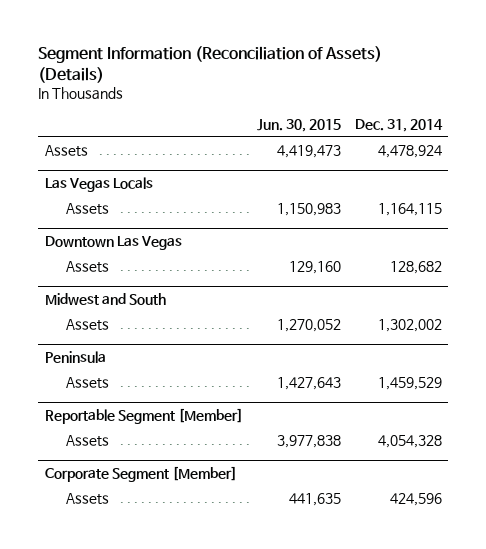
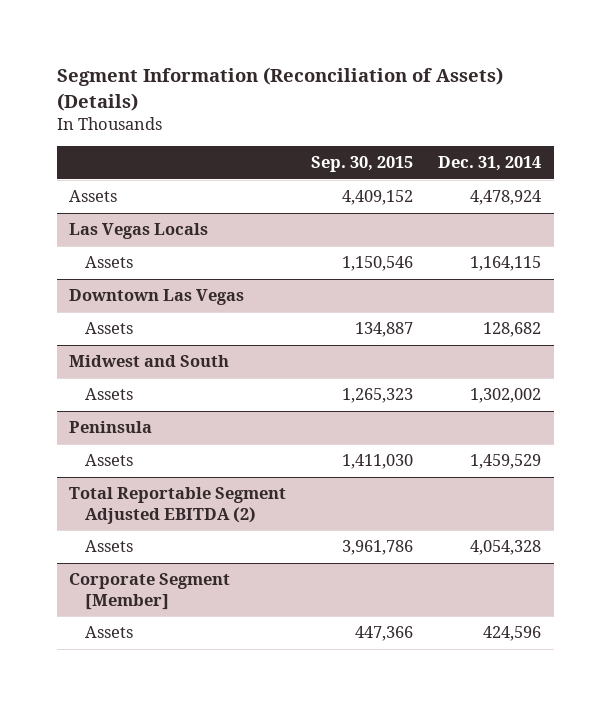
- | Jun. 30, 2015 | Dec. 31, 2014
+ | Sep. 30, 2015 | Dec. 31, 2014
- Reportable Segment [Member]
+ Total Reportable Segment Adjusted EBITDA (2)

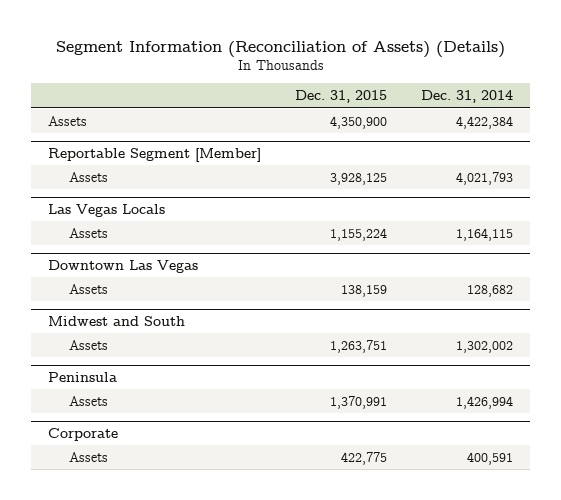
- | Sep. 30, 2015 | Dec. 31, 2014
+ | Dec. 31, 2015 | Dec. 31, 2014
- Assets | 4,409,152 | 4,478,924
+ Assets | 4,350,900 | 4,422,384
+ Reportable Segment [Member]
+ Assets | 3,928,125 | 4,021,793
@ Peninsula
- Assets | 1,411,030 | 1,459,529
- Total Reportable Segment Adjusted EBITDA (2)
- Assets | 3,961,786 | 4,054,328
- Corporate Segment [Member]
- Assets | 447,366 | 424,596
@ Peninsula
+ Assets | 1,370,991 | 1,426,994
+ Corporate
+ Assets | 422,775 | 400,591

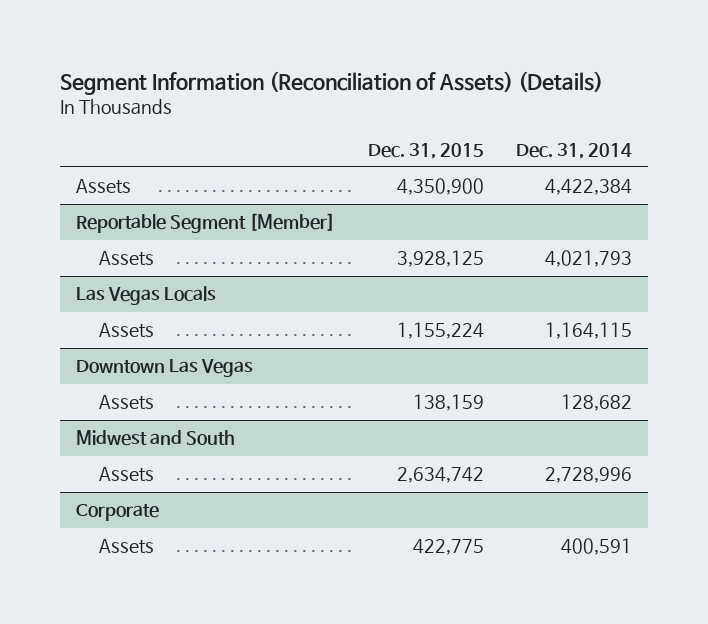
@ Midwest and South
- Assets | 1,263,751 | 1,302,002
- Peninsula
- Assets | 1,370,991 | 1,426,994
@ Midwest and South
+ Assets | 2,634,742 | 2,728,996

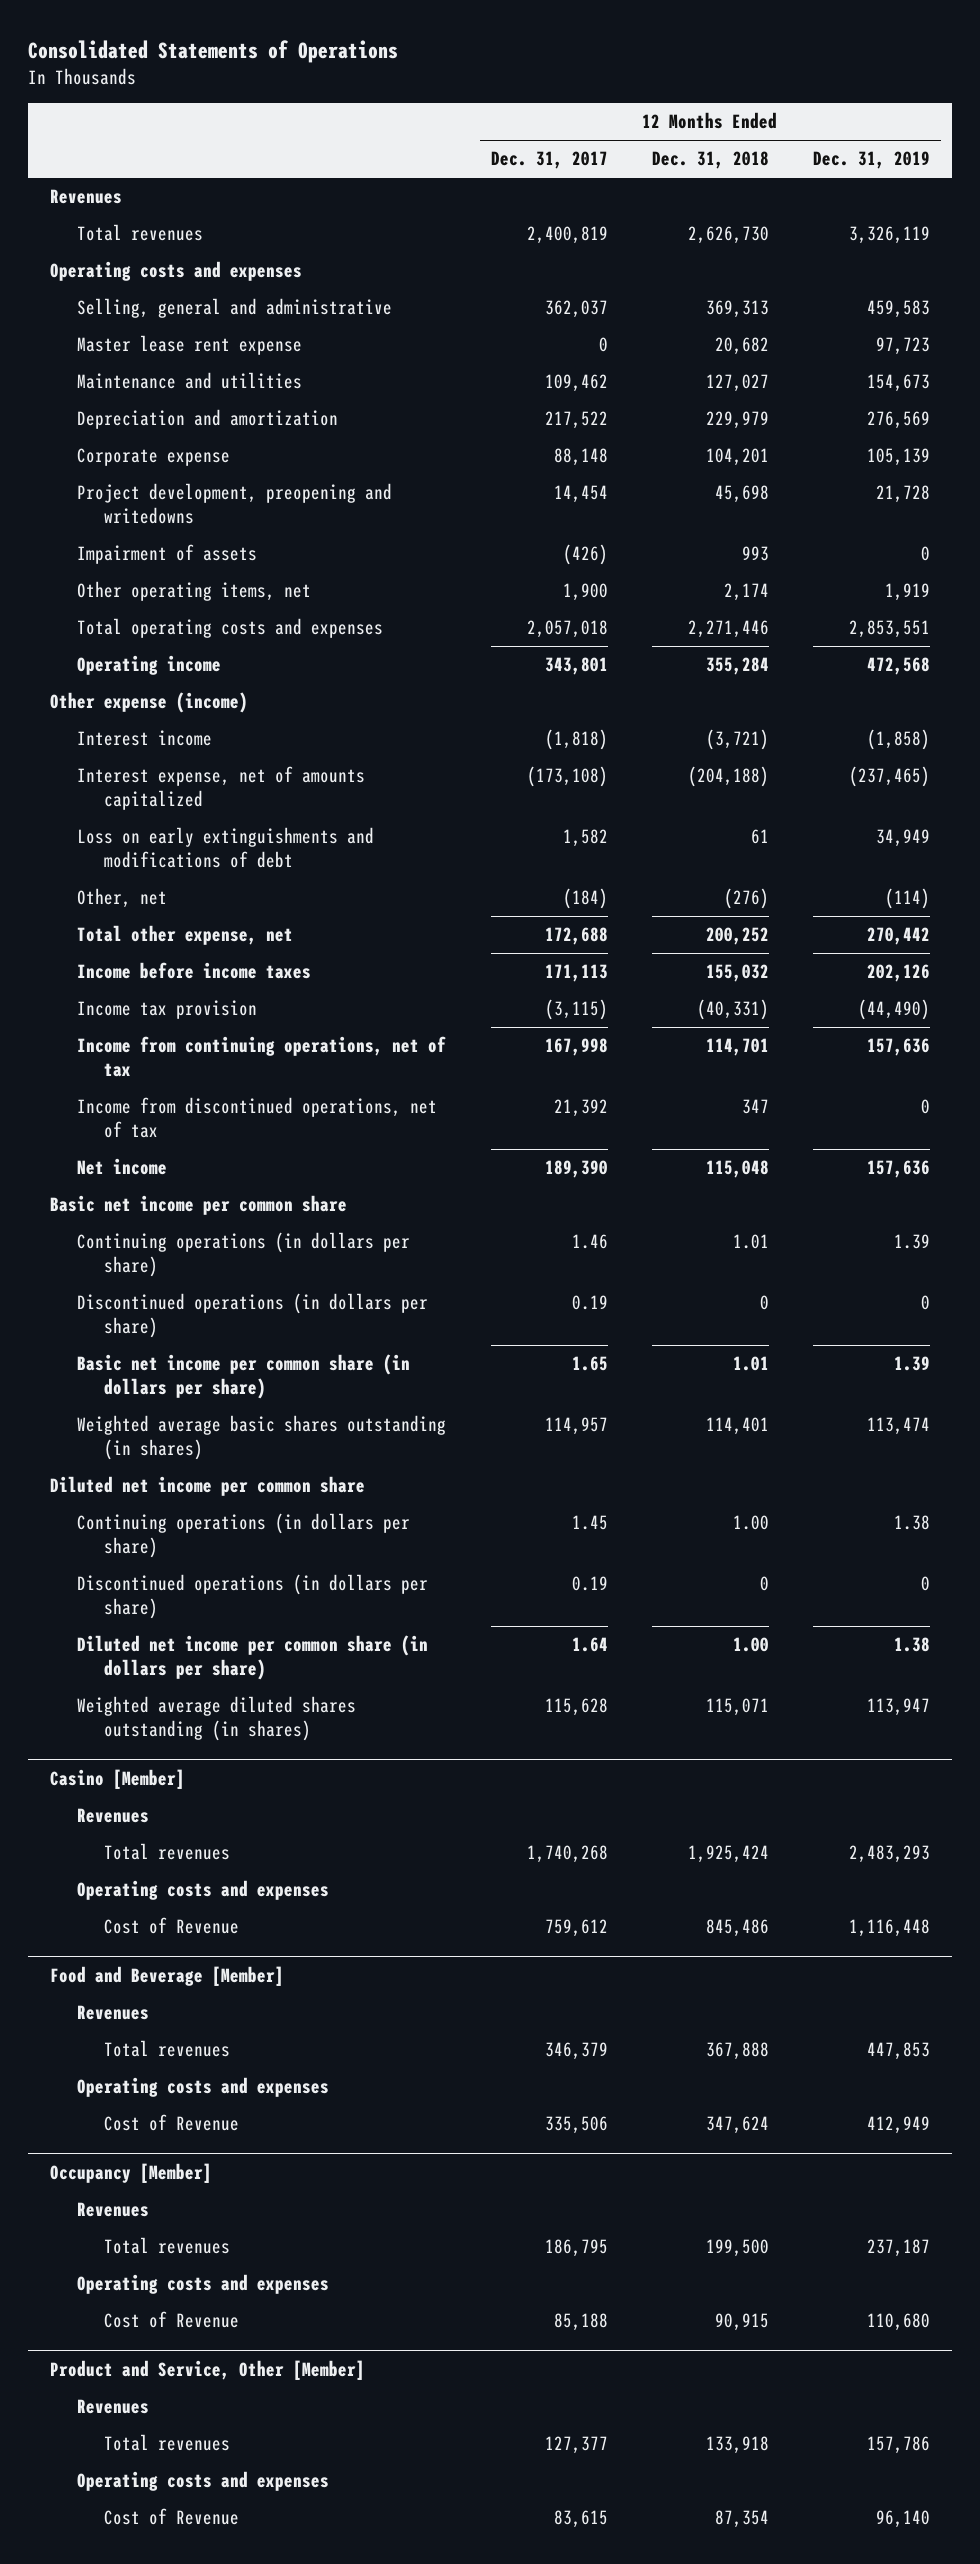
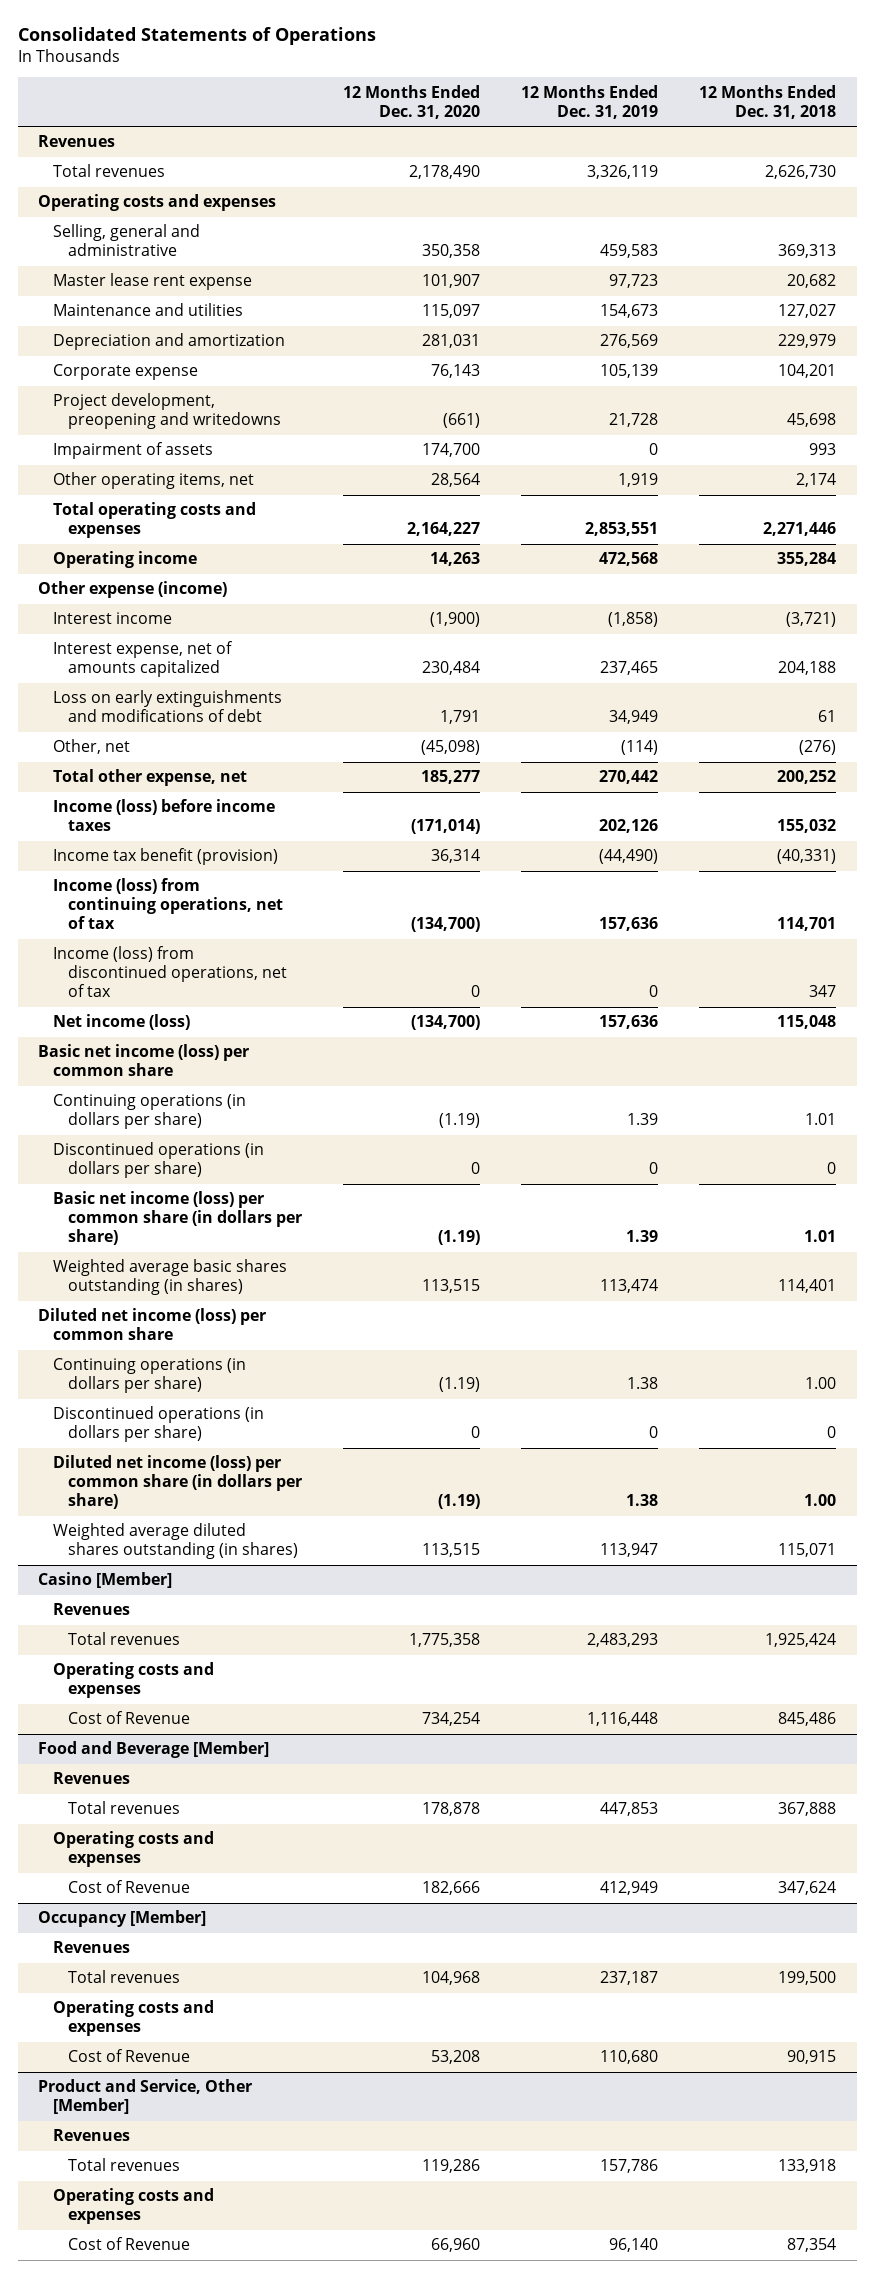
- | 12 Months Ended Dec. 31, 2017 | 12 Months Ended Dec. 31, 2018 | 12 Months Ended Dec. 31, 2019
+ | 12 Months Ended Dec. 31, 2020 | 12 Months Ended Dec. 31, 2019 | 12 Months Ended Dec. 31, 2018
- Interest expense, net of amounts capitalized | (173,108) | (204,188) | (237,465)
+ Interest expense, net of amounts capitalized | 230,484 | 237,465 | 204,188
- Income before income taxes | 171,113 | 155,032 | 202,126
- Income tax provision | (3,115) | (40,331) | (44,490)
- Income from continuing operations, net of tax | 167,998 | 114,701 | 157,636
- Income from discontinued operations, net of tax | 21,392 | 347 | 0
- Net income | 189,390 | 115,048 | 157,636
- Basic net income per common share
+ Income (loss) before income taxes | (171,014) | 202,126 | 155,032
+ Income tax benefit (provision) | 36,314 | (44,490) | (40,331)
+ Income (loss) from continuing operations, net of tax | (134,700) | 157,636 | 114,701
+ Income (loss) from discontinued operations, net of tax | 0 | 0 | 347
+ Net income (loss) | (134,700) | 157,636 | 115,048
+ Basic net income (loss) per common share
- Basic net income per common share (in dollars per share) | 1.65 | 1.01 | 1.39
+ Basic net income (loss) per common share (in dollars per share) | (1.19) | 1.39 | 1.01
- Diluted net income per common share
+ Diluted net income (loss) per common share
- Diluted net income per common share (in dollars per share) | 1.64 | 1.00 | 1.38
+ Diluted net income (loss) per common share (in dollars per share) | (1.19) | 1.38 | 1.00

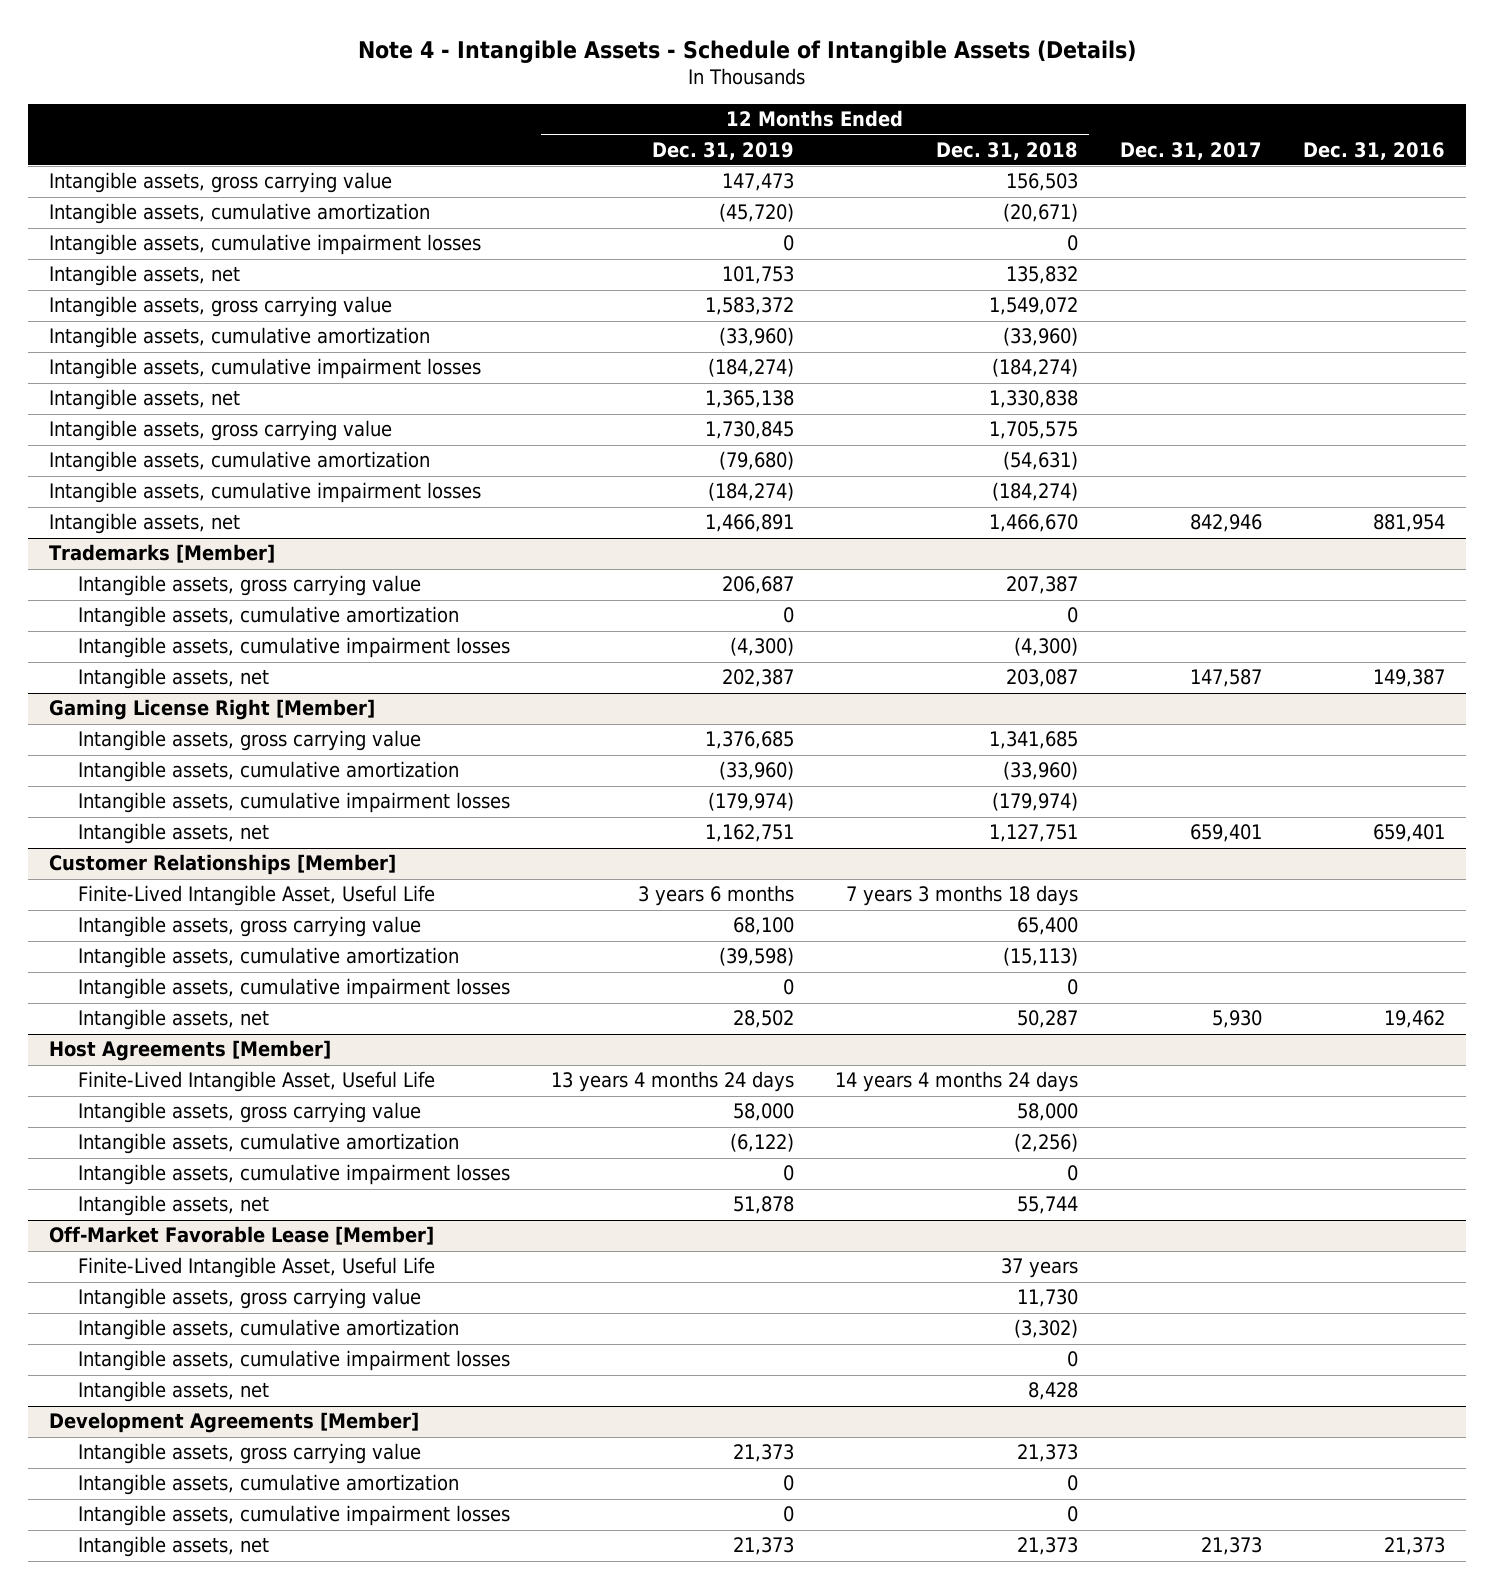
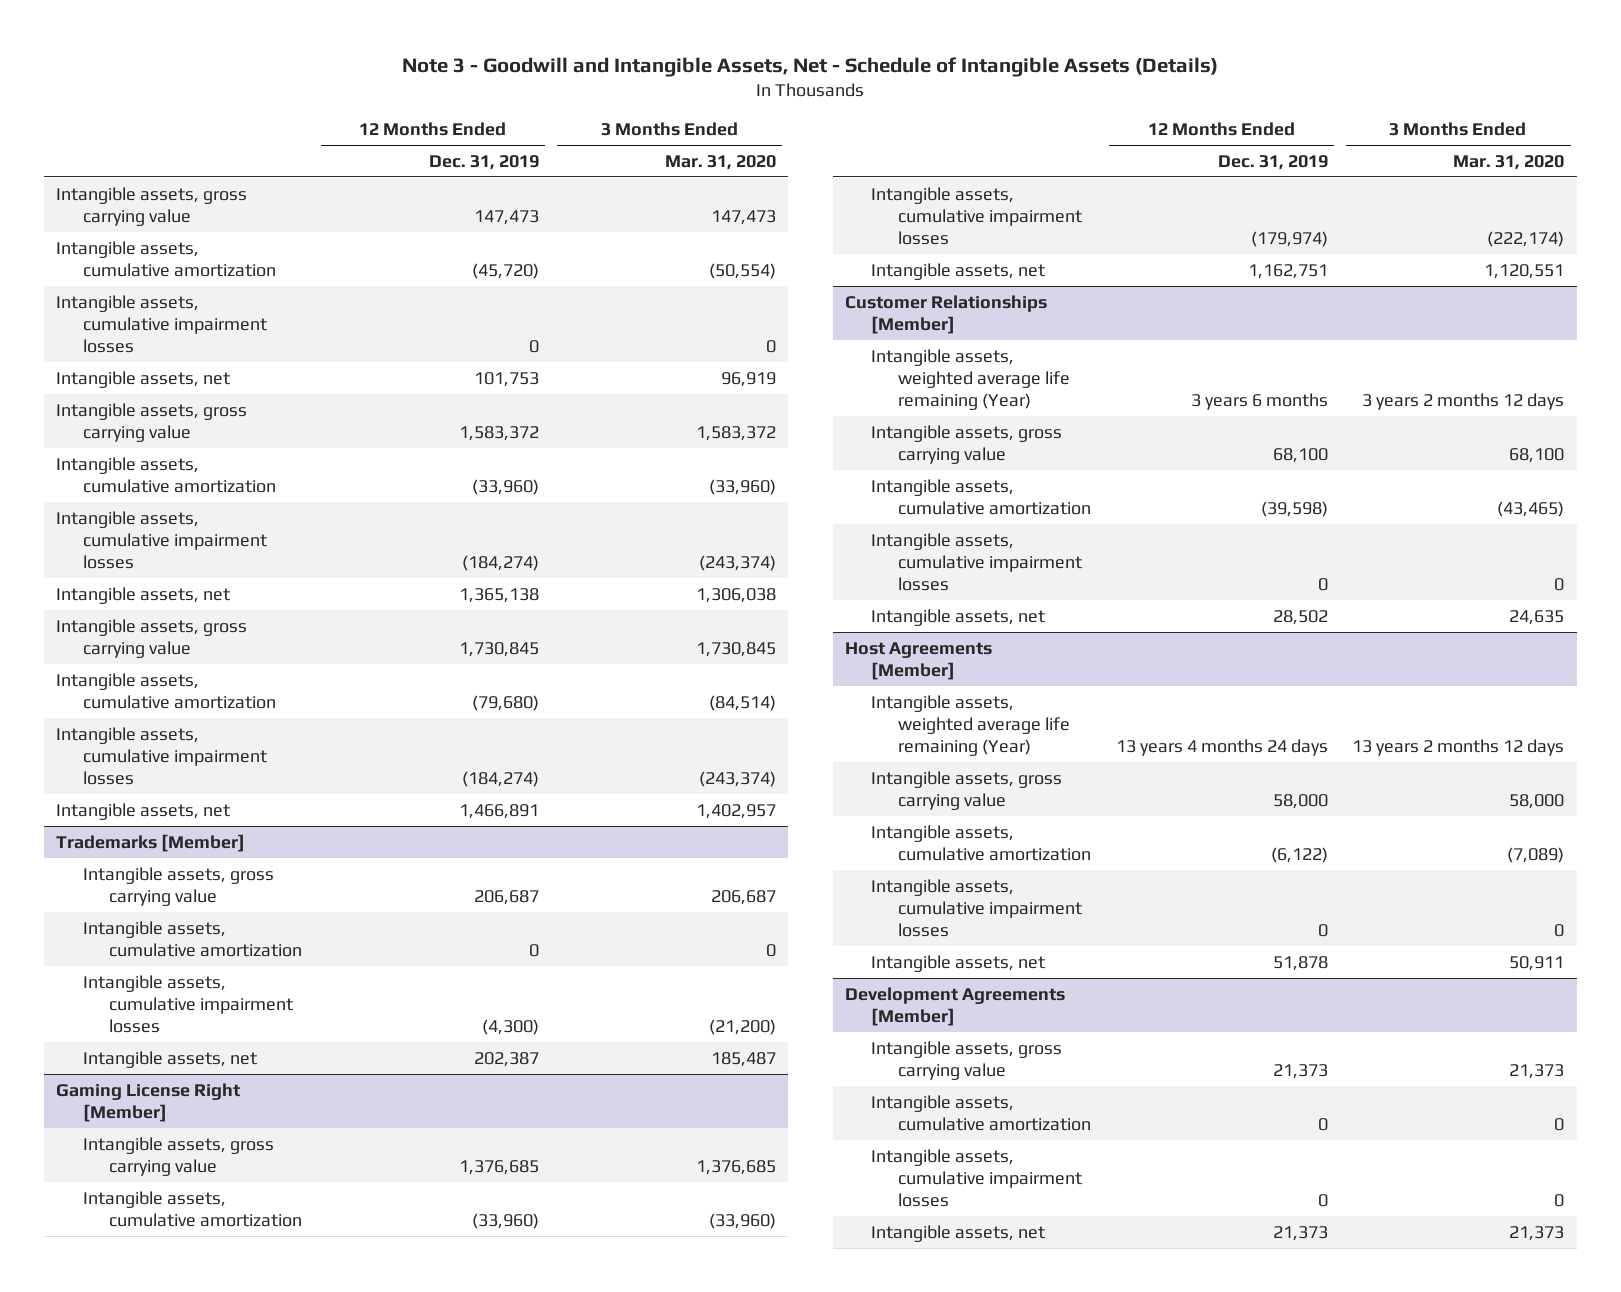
- Note 4 - Intangible Assets - Schedule of Intangible Assets (Details)
+ Note 3 - Goodwill and Intangible Assets, Net - Schedule of Intangible Assets (Details)
- | 12 Months Ended Dec. 31, 2019 | 12 Months Ended Dec. 31, 2018 | Dec. 31, 2017 | Dec. 31, 2016
+ | 12 Months Ended Dec. 31, 2019 | 3 Months Ended Mar. 31, 2020
@ Customer Relationships [Member]
- Finite-Lived Intangible Asset, Useful Life | 3 years 6 months | 7 years 3 months 18 days | |
+ Intangible assets, weighted average life remaining (Year) | 3 years 6 months | 3 years 2 months 12 days
@ Host Agreements [Member]
- Finite-Lived Intangible Asset, Useful Life | 13 years 4 months 24 days | 14 years 4 months 24 days | |
+ Intangible assets, weighted average life remaining (Year) | 13 years 4 months 24 days | 13 years 2 months 12 days
- Off-Market Favorable Lease [Member]
- Finite-Lived Intangible Asset, Useful Life | | 37 years | |
- Intangible assets, gross carrying value | | 11,730 | |
- Intangible assets, cumulative amortization | | (3,302) | |
- Intangible assets, cumulative impairment losses | | 0 | |
- Intangible assets, net | | 8,428 | |

